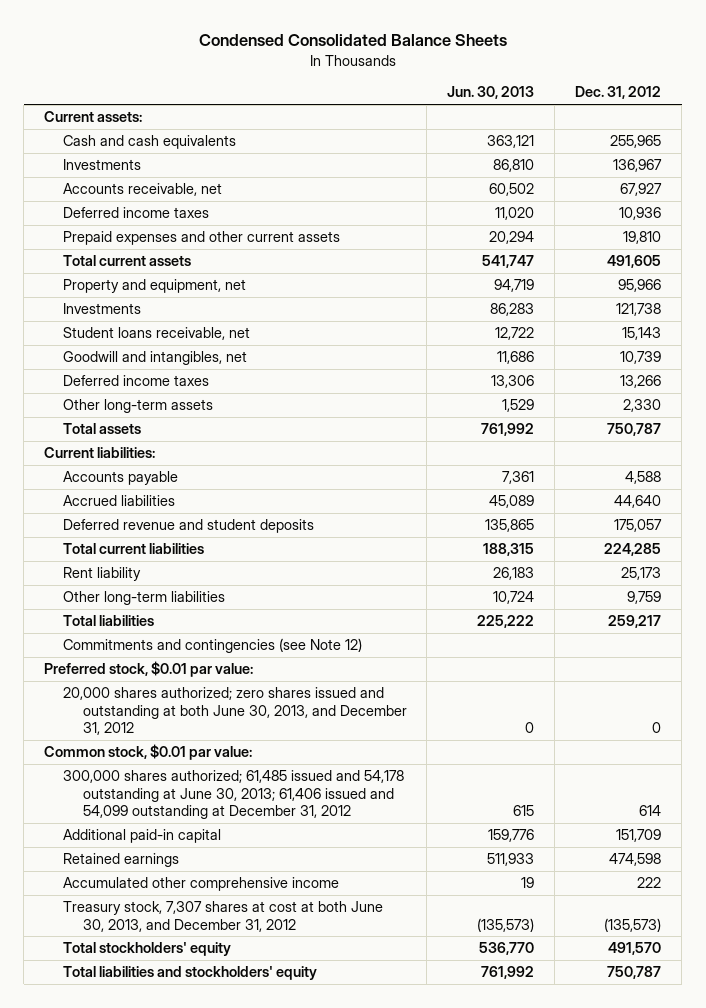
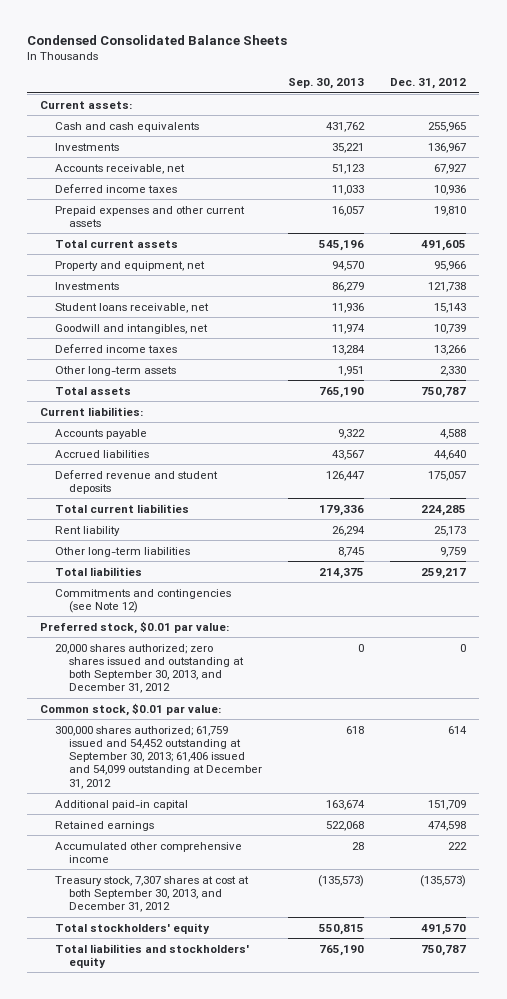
- | Jun. 30, 2013 | Dec. 31, 2012
+ | Sep. 30, 2013 | Dec. 31, 2012
- 20,000 shares authorized; zero shares issued and outstanding at both June 30, 2013, and December 31, 2012 | 0 | 0
+ 20,000 shares authorized; zero shares issued and outstanding at both September 30, 2013, and December 31, 2012 | 0 | 0
- 300,000 shares authorized; 61,485 issued and 54,178 outstanding at June 30, 2013; 61,406 issued and 54,099 outstanding at December 31, 2012 | 615 | 614
+ 300,000 shares authorized; 61,759 issued and 54,452 outstanding at September 30, 2013; 61,406 issued and 54,099 outstanding at December 31, 2012 | 618 | 614
- Treasury stock, 7,307 shares at cost at both June 30, 2013, and December 31, 2012 | (135,573) | (135,573)
+ Treasury stock, 7,307 shares at cost at both September 30, 2013, and December 31, 2012 | (135,573) | (135,573)

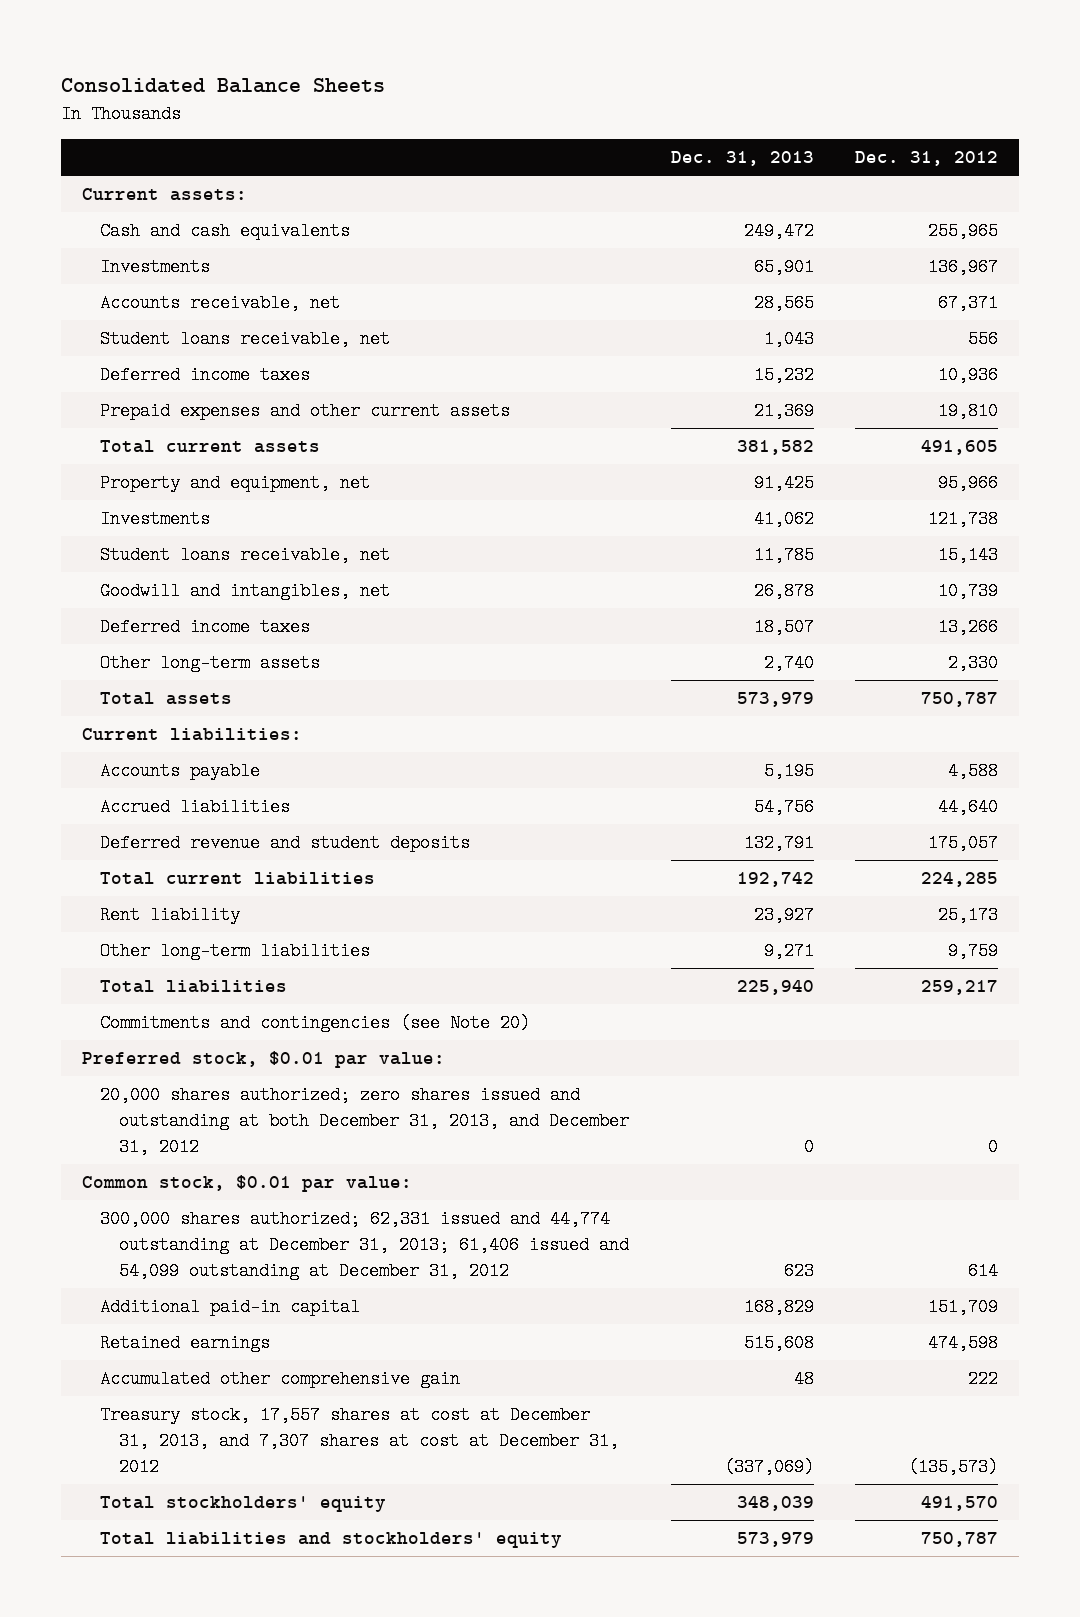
- Condensed Consolidated Balance Sheets
+ Consolidated Balance Sheets
- | Sep. 30, 2013 | Dec. 31, 2012
+ | Dec. 31, 2013 | Dec. 31, 2012
- Accounts receivable, net | 51,123 | 67,927
+ Accounts receivable, net | 28,565 | 67,371
+ Student loans receivable, net | 1,043 | 556
- Commitments and contingencies (see Note 12)
+ Commitments and contingencies (see Note 20)
- 20,000 shares authorized; zero shares issued and outstanding at both September 30, 2013, and December 31, 2012 | 0 | 0
+ 20,000 shares authorized; zero shares issued and outstanding at both December 31, 2013, and December 31, 2012 | 0 | 0
- 300,000 shares authorized; 61,759 issued and 54,452 outstanding at September 30, 2013; 61,406 issued and 54,099 outstanding at December 31, 2012 | 618 | 614
+ 300,000 shares authorized; 62,331 issued and 44,774 outstanding at December 31, 2013; 61,406 issued and 54,099 outstanding at December 31, 2012 | 623 | 614
- Accumulated other comprehensive income | 28 | 222
- Treasury stock, 7,307 shares at cost at both September 30, 2013, and December 31, 2012 | (135,573) | (135,573)
+ Accumulated other comprehensive gain | 48 | 222
+ Treasury stock, 17,557 shares at cost at December 31, 2013, and 7,307 shares at cost at December 31, 2012 | (337,069) | (135,573)

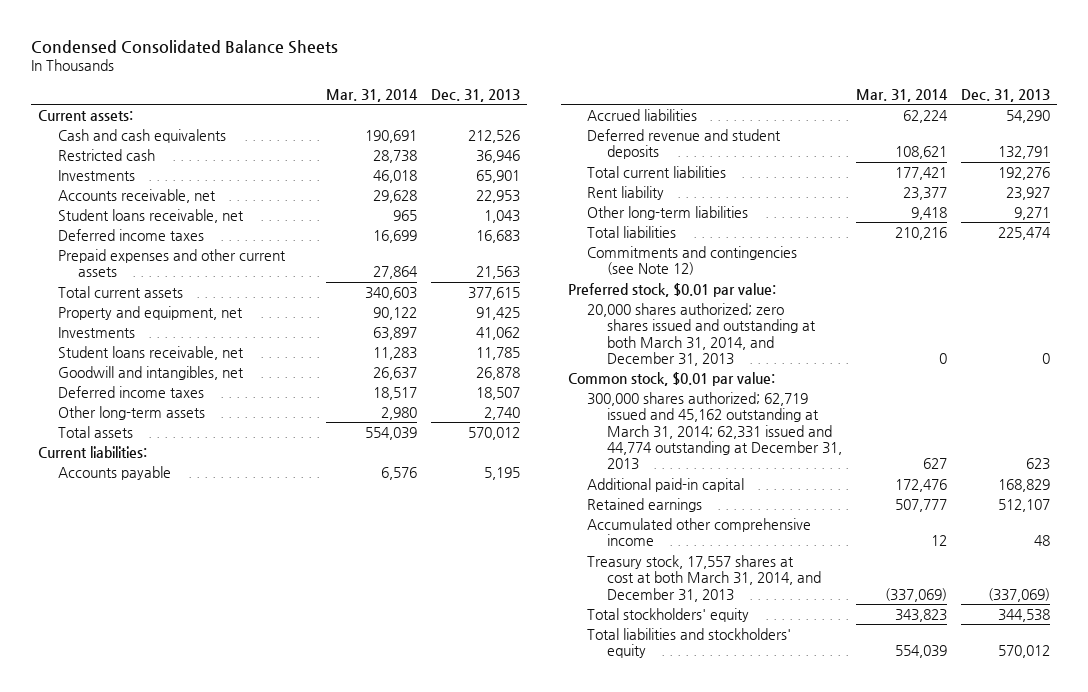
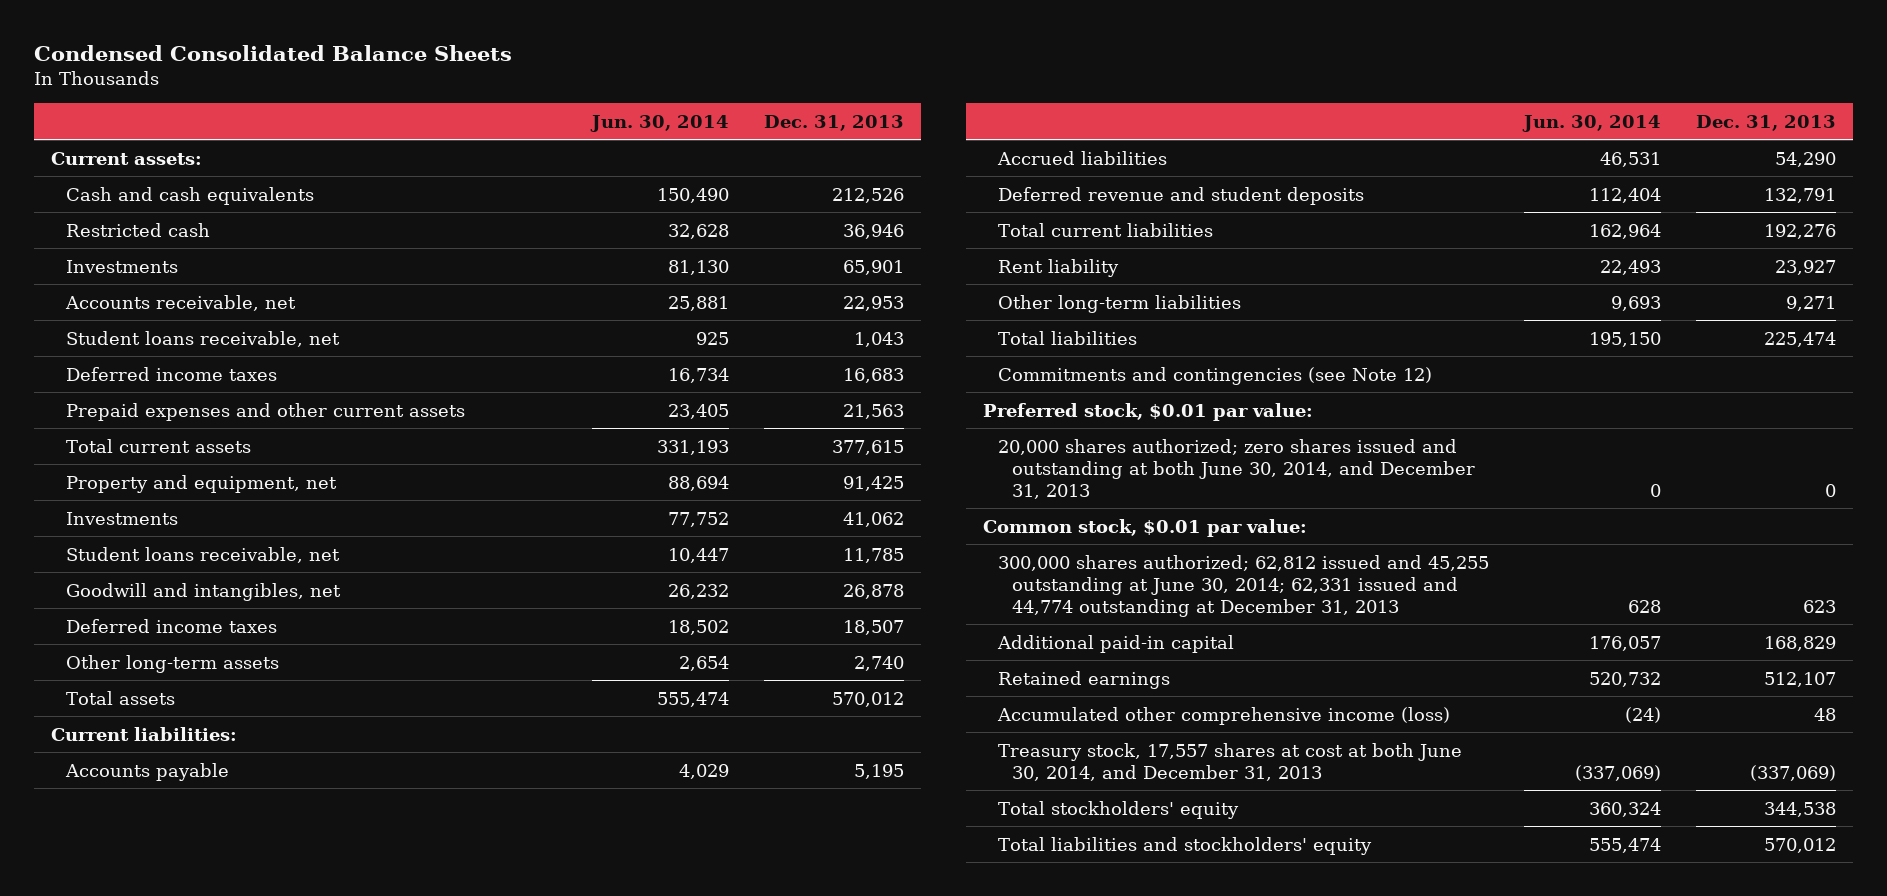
- | Mar. 31, 2014 | Dec. 31, 2013
+ | Jun. 30, 2014 | Dec. 31, 2013
- 20,000 shares authorized; zero shares issued and outstanding at both March 31, 2014, and December 31, 2013 | 0 | 0
+ 20,000 shares authorized; zero shares issued and outstanding at both June 30, 2014, and December 31, 2013 | 0 | 0
- 300,000 shares authorized; 62,719 issued and 45,162 outstanding at March 31, 2014; 62,331 issued and 44,774 outstanding at December 31, 2013 | 627 | 623
+ 300,000 shares authorized; 62,812 issued and 45,255 outstanding at June 30, 2014; 62,331 issued and 44,774 outstanding at December 31, 2013 | 628 | 623
- Accumulated other comprehensive income | 12 | 48
- Treasury stock, 17,557 shares at cost at both March 31, 2014, and December 31, 2013 | (337,069) | (337,069)
+ Accumulated other comprehensive income (loss) | (24) | 48
+ Treasury stock, 17,557 shares at cost at both June 30, 2014, and December 31, 2013 | (337,069) | (337,069)

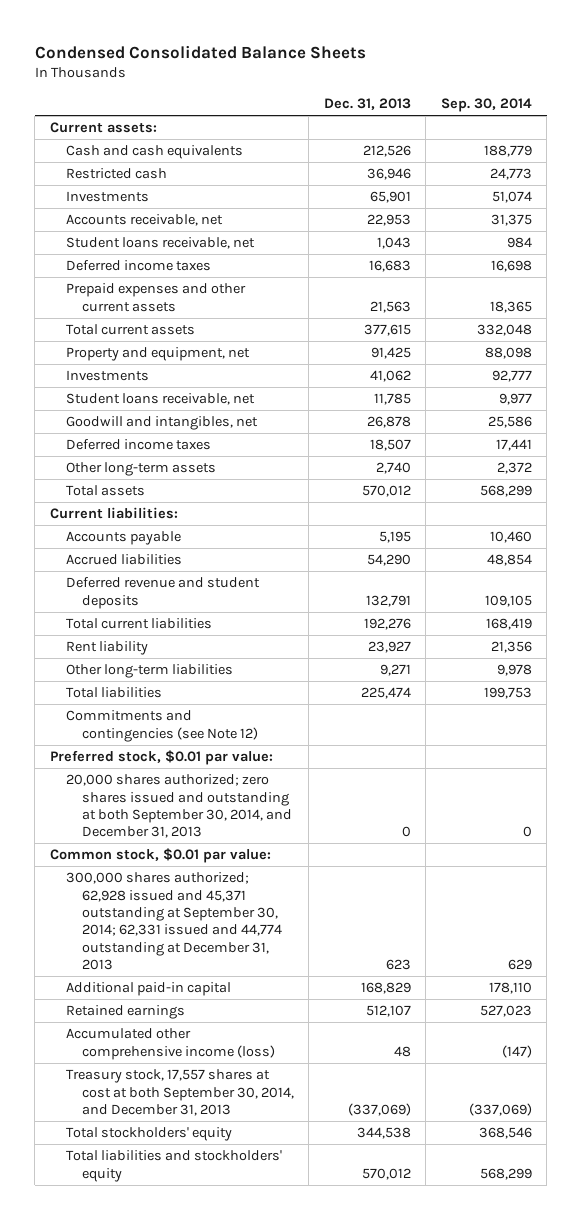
- | Jun. 30, 2014 | Dec. 31, 2013
+ | Dec. 31, 2013 | Sep. 30, 2014
- 20,000 shares authorized; zero shares issued and outstanding at both June 30, 2014, and December 31, 2013 | 0 | 0
+ 20,000 shares authorized; zero shares issued and outstanding at both September 30, 2014, and December 31, 2013 | 0 | 0
- 300,000 shares authorized; 62,812 issued and 45,255 outstanding at June 30, 2014; 62,331 issued and 44,774 outstanding at December 31, 2013 | 628 | 623
+ 300,000 shares authorized; 62,928 issued and 45,371 outstanding at September 30, 2014; 62,331 issued and 44,774 outstanding at December 31, 2013 | 623 | 629
- Treasury stock, 17,557 shares at cost at both June 30, 2014, and December 31, 2013 | (337,069) | (337,069)
+ Treasury stock, 17,557 shares at cost at both September 30, 2014, and December 31, 2013 | (337,069) | (337,069)

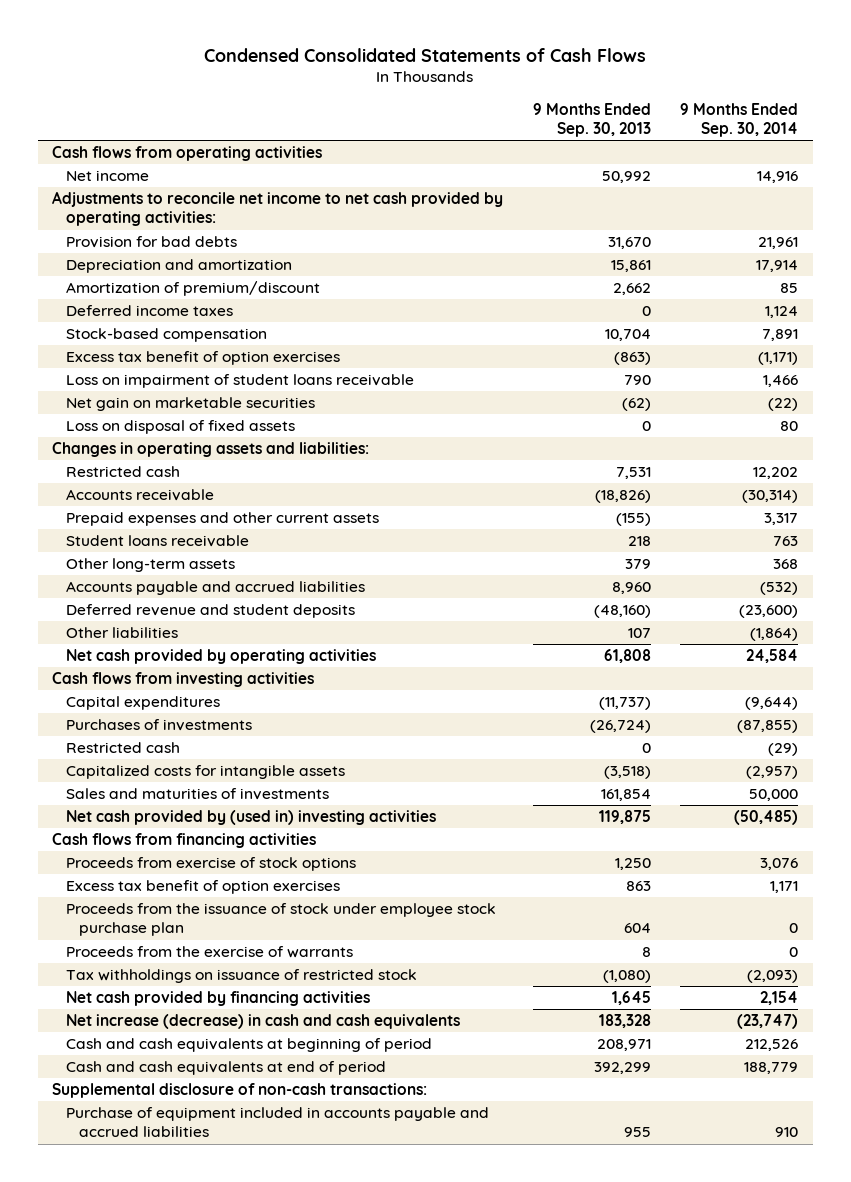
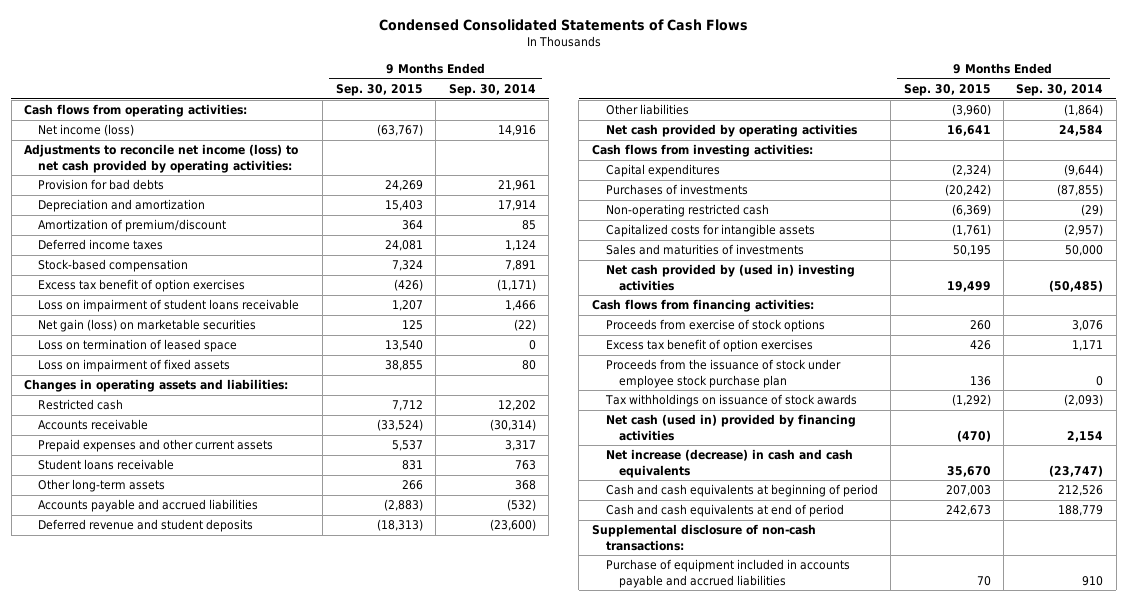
- | 9 Months Ended Sep. 30, 2013 | 9 Months Ended Sep. 30, 2014
+ | 9 Months Ended Sep. 30, 2015 | 9 Months Ended Sep. 30, 2014
- Cash flows from operating activities
- Net income | 50,992 | 14,916
- Adjustments to reconcile net income to net cash provided by operating activities:
+ Cash flows from operating activities:
+ Net income (loss) | (63,767) | 14,916
+ Adjustments to reconcile net income (loss) to net cash provided by operating activities:
- Net gain on marketable securities | (62) | (22)
- Loss on disposal of fixed assets | 0 | 80
+ Net gain (loss) on marketable securities | 125 | (22)
+ Loss on termination of leased space | 13,540 | 0
+ Loss on impairment of fixed assets | 38,855 | 80
- Cash flows from investing activities
+ Cash flows from investing activities:
- Restricted cash | 0 | (29)
+ Non-operating restricted cash | (6,369) | (29)
- Cash flows from financing activities
+ Cash flows from financing activities:
- Proceeds from the exercise of warrants | 8 | 0
- Tax withholdings on issuance of restricted stock | (1,080) | (2,093)
- Net cash provided by financing activities | 1,645 | 2,154
+ Tax withholdings on issuance of stock awards | (1,292) | (2,093)
+ Net cash (used in) provided by financing activities | (470) | 2,154

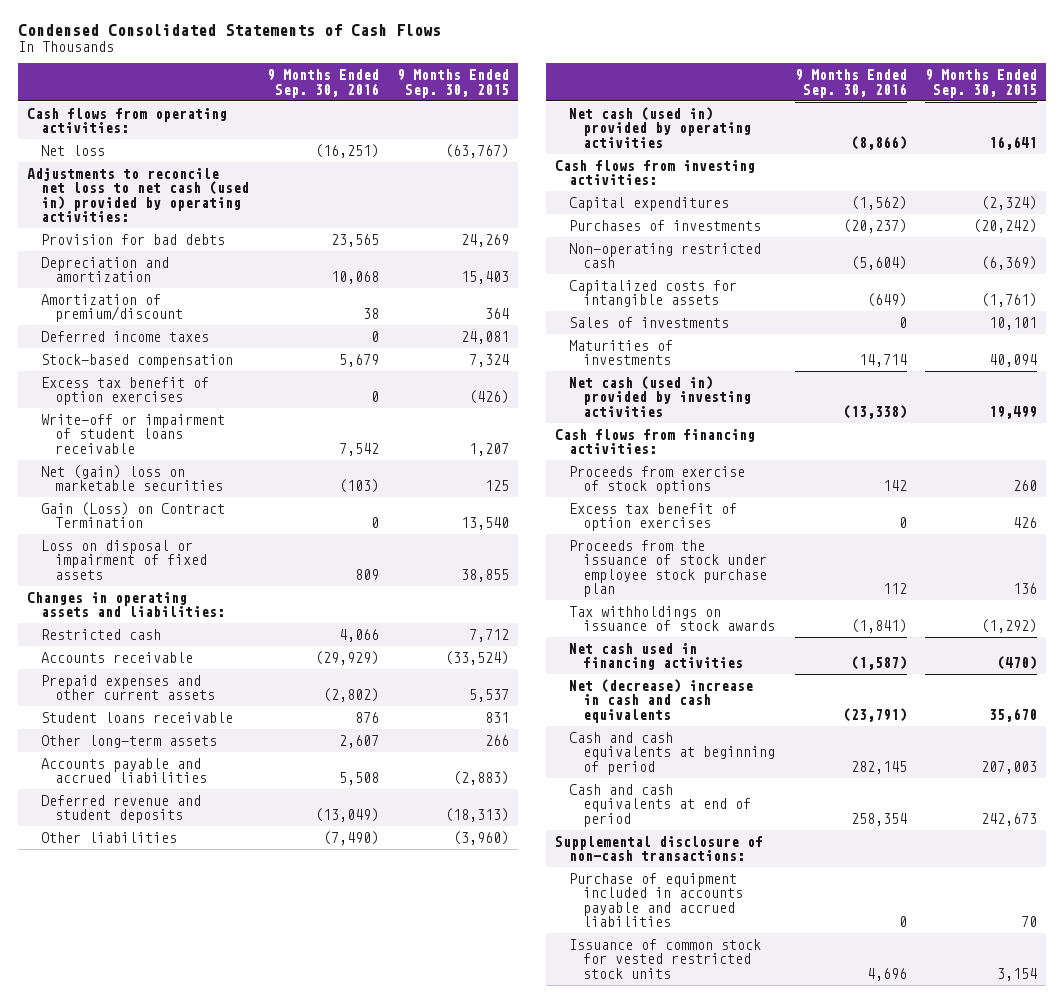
- | 9 Months Ended Sep. 30, 2015 | 9 Months Ended Sep. 30, 2014
+ | 9 Months Ended Sep. 30, 2016 | 9 Months Ended Sep. 30, 2015
- Net income (loss) | (63,767) | 14,916
- Adjustments to reconcile net income (loss) to net cash provided by operating activities:
+ Net loss | (16,251) | (63,767)
+ Adjustments to reconcile net loss to net cash (used in) provided by operating activities:
- Loss on impairment of student loans receivable | 1,207 | 1,466
- Net gain (loss) on marketable securities | 125 | (22)
- Loss on termination of leased space | 13,540 | 0
- Loss on impairment of fixed assets | 38,855 | 80
+ Write-off or impairment of student loans receivable | 7,542 | 1,207
+ Net (gain) loss on marketable securities | (103) | 125
+ Gain (Loss) on Contract Termination | 0 | 13,540
+ Loss on disposal or impairment of fixed assets | 809 | 38,855
- Net cash provided by operating activities | 16,641 | 24,584
+ Net cash (used in) provided by operating activities | (8,866) | 16,641
- Sales and maturities of investments | 50,195 | 50,000
- Net cash provided by (used in) investing activities | 19,499 | (50,485)
+ Sales of investments | 0 | 10,101
+ Maturities of investments | 14,714 | 40,094
+ Net cash (used in) provided by investing activities | (13,338) | 19,499
- Net cash (used in) provided by financing activities | (470) | 2,154
- Net increase (decrease) in cash and cash equivalents | 35,670 | (23,747)
+ Net cash used in financing activities | (1,587) | (470)
+ Net (decrease) increase in cash and cash equivalents | (23,791) | 35,670
+ Issuance of common stock for vested restricted stock units | 4,696 | 3,154

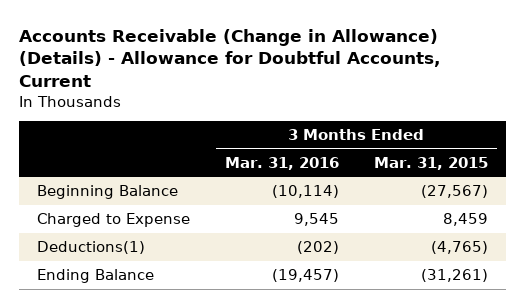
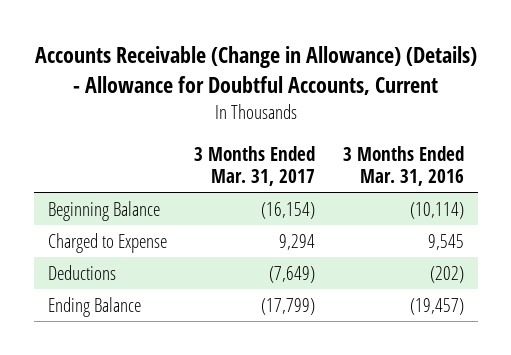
- | 3 Months Ended Mar. 31, 2016 | 3 Months Ended Mar. 31, 2015
+ | 3 Months Ended Mar. 31, 2017 | 3 Months Ended Mar. 31, 2016
- Deductions(1) | (202) | (4,765)
+ Deductions | (7,649) | (202)

